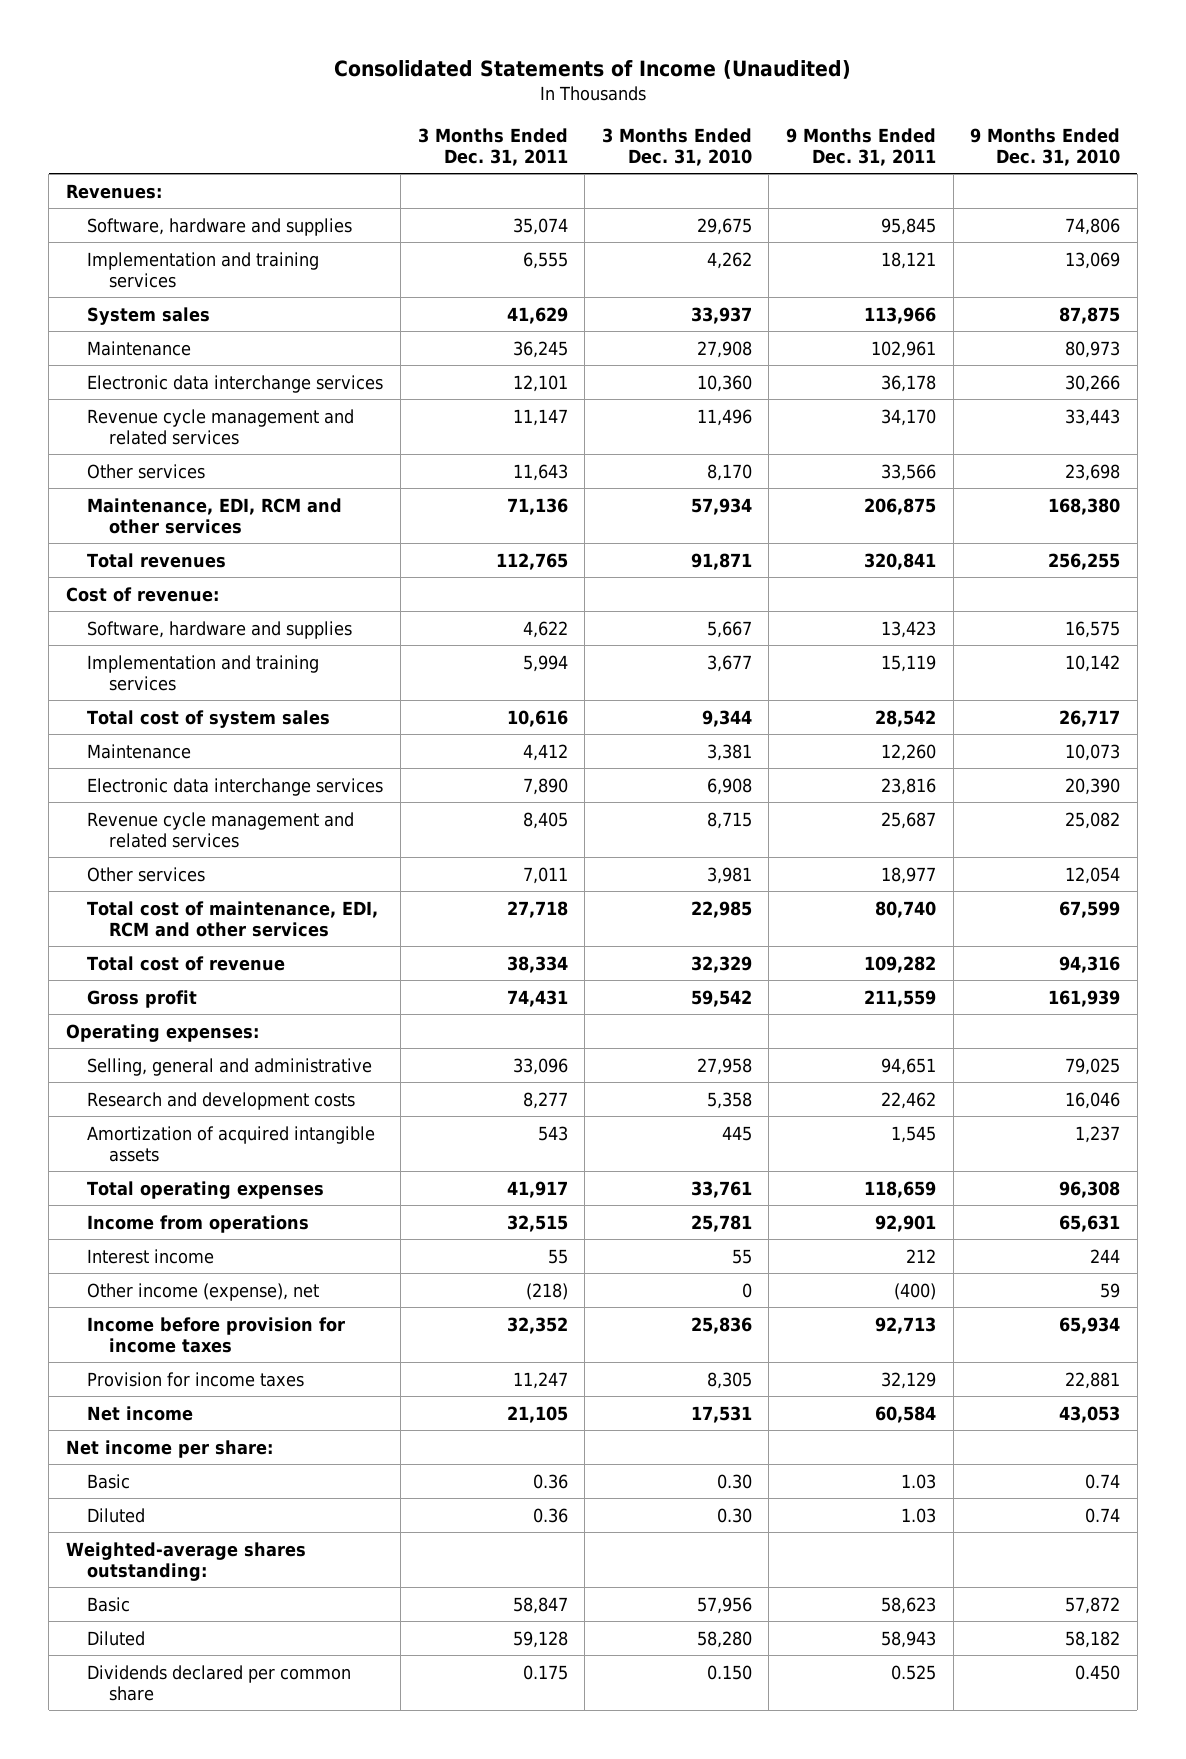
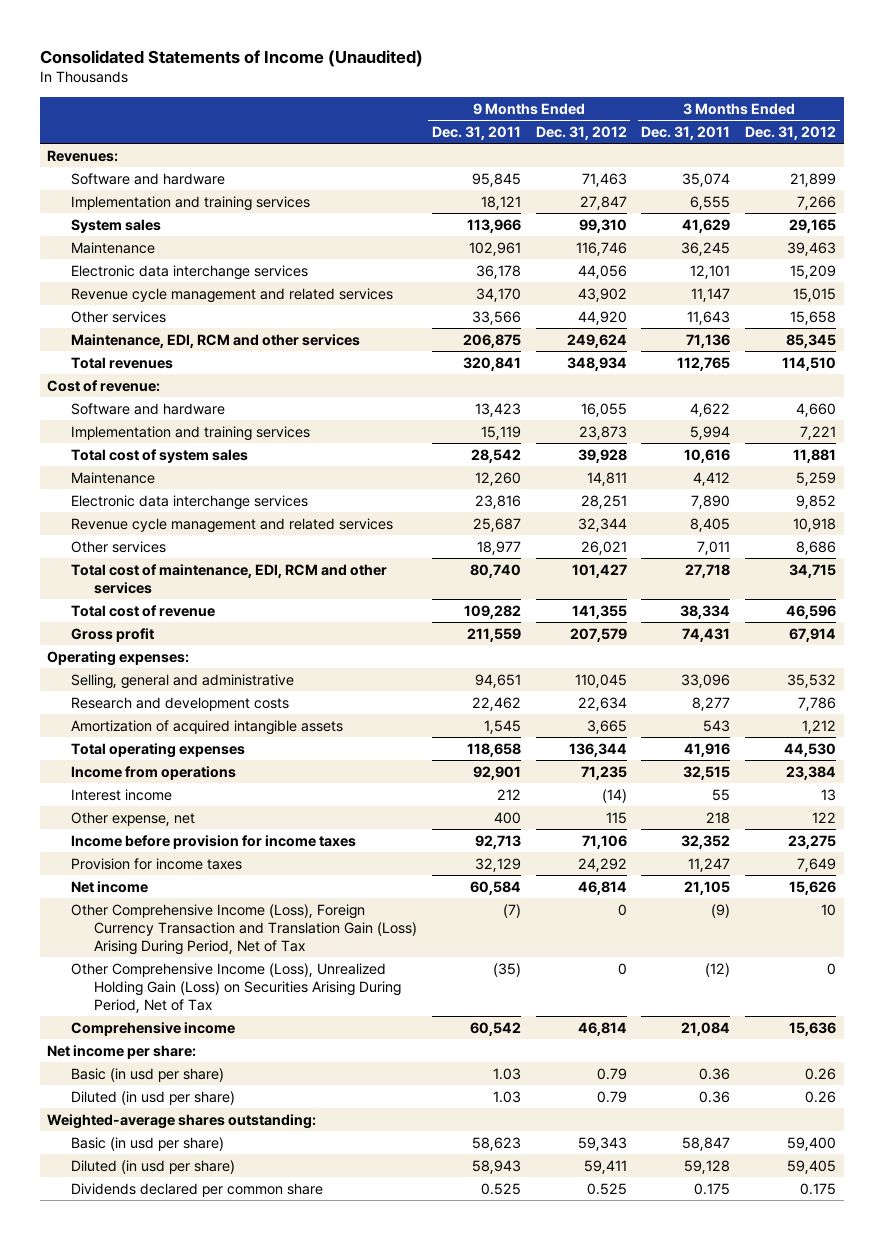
- | 3 Months Ended Dec. 31, 2011 | 3 Months Ended Dec. 31, 2010 | 9 Months Ended Dec. 31, 2011 | 9 Months Ended Dec. 31, 2010
+ | 9 Months Ended Dec. 31, 2011 | 9 Months Ended Dec. 31, 2012 | 3 Months Ended Dec. 31, 2011 | 3 Months Ended Dec. 31, 2012
- Software, hardware and supplies | 35,074 | 29,675 | 95,845 | 74,806
+ Software and hardware | 95,845 | 71,463 | 35,074 | 21,899
- Software, hardware and supplies | 4,622 | 5,667 | 13,423 | 16,575
+ Software and hardware | 13,423 | 16,055 | 4,622 | 4,660
- Total operating expenses | 41,917 | 33,761 | 118,659 | 96,308
+ Total operating expenses | 118,658 | 136,344 | 41,916 | 44,530
- Other income (expense), net | (218) | 0 | (400) | 59
+ Other expense, net | 400 | 115 | 218 | 122
+ Other Comprehensive Income (Loss), Foreign Currency Transaction and Translation Gain (Loss) Arising During Period, Net of Tax | (7) | 0 | (9) | 10
+ Other Comprehensive Income (Loss), Unrealized Holding Gain (Loss) on Securities Arising During Period, Net of Tax | (35) | 0 | (12) | 0
+ Comprehensive income | 60,542 | 46,814 | 21,084 | 15,636
- Basic | 0.36 | 0.30 | 1.03 | 0.74
- Diluted | 0.36 | 0.30 | 1.03 | 0.74
+ Basic (in usd per share) | 1.03 | 0.79 | 0.36 | 0.26
+ Diluted (in usd per share) | 1.03 | 0.79 | 0.36 | 0.26
- Basic | 58,847 | 57,956 | 58,623 | 57,872
- Diluted | 59,128 | 58,280 | 58,943 | 58,182
+ Basic (in usd per share) | 58,623 | 59,343 | 58,847 | 59,400
+ Diluted (in usd per share) | 58,943 | 59,411 | 59,128 | 59,405

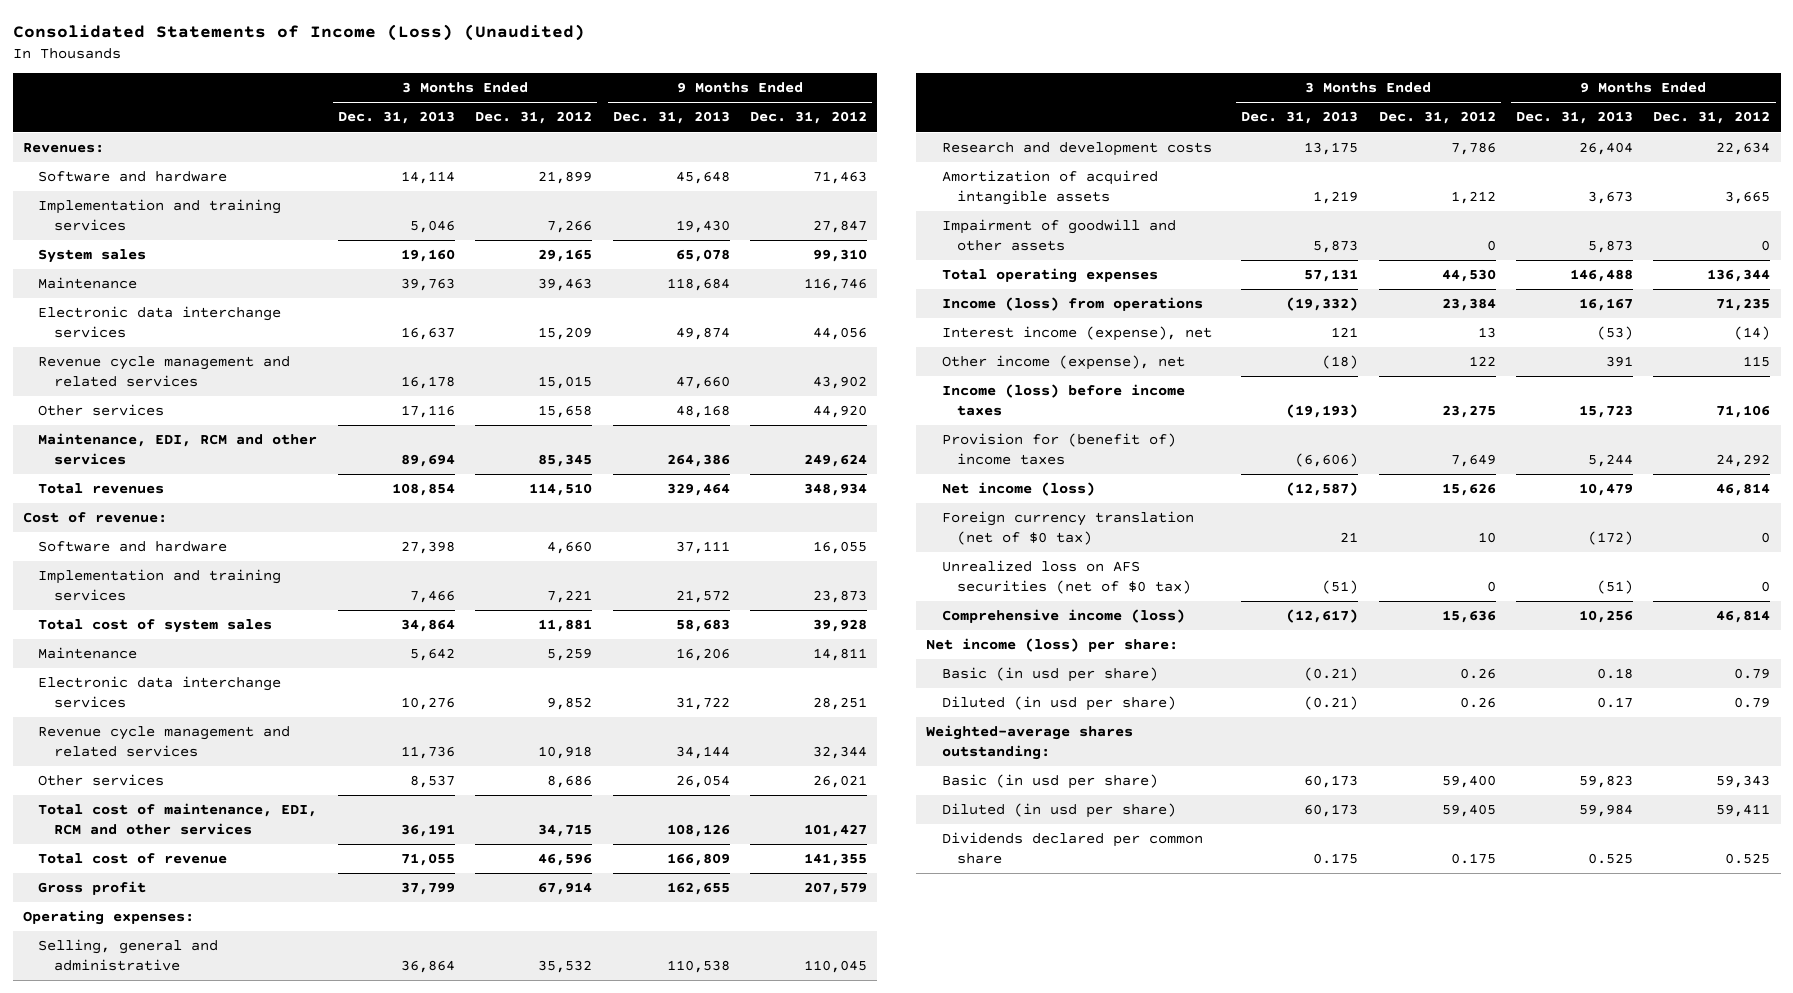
- Consolidated Statements of Income (Unaudited)
+ Consolidated Statements of Income (Loss) (Unaudited)
- | 9 Months Ended Dec. 31, 2011 | 9 Months Ended Dec. 31, 2012 | 3 Months Ended Dec. 31, 2011 | 3 Months Ended Dec. 31, 2012
+ | 3 Months Ended Dec. 31, 2013 | 3 Months Ended Dec. 31, 2012 | 9 Months Ended Dec. 31, 2013 | 9 Months Ended Dec. 31, 2012
+ Impairment of goodwill and other assets | 5,873 | 0 | 5,873 | 0
- Income from operations | 92,901 | 71,235 | 32,515 | 23,384
- Interest income | 212 | (14) | 55 | 13
- Other expense, net | 400 | 115 | 218 | 122
- Income before provision for income taxes | 92,713 | 71,106 | 32,352 | 23,275
- Provision for income taxes | 32,129 | 24,292 | 11,247 | 7,649
- Net income | 60,584 | 46,814 | 21,105 | 15,626
- Other Comprehensive Income (Loss), Foreign Currency Transaction and Translation Gain (Loss) Arising During Period, Net of Tax | (7) | 0 | (9) | 10
- Other Comprehensive Income (Loss), Unrealized Holding Gain (Loss) on Securities Arising During Period, Net of Tax | (35) | 0 | (12) | 0
- Comprehensive income | 60,542 | 46,814 | 21,084 | 15,636
- Net income per share:
+ Income (loss) from operations | (19,332) | 23,384 | 16,167 | 71,235
+ Interest income (expense), net | 121 | 13 | (53) | (14)
+ Other income (expense), net | (18) | 122 | 391 | 115
+ Income (loss) before income taxes | (19,193) | 23,275 | 15,723 | 71,106
+ Provision for (benefit of) income taxes | (6,606) | 7,649 | 5,244 | 24,292
+ Net income (loss) | (12,587) | 15,626 | 10,479 | 46,814
+ Foreign currency translation (net of $0 tax) | 21 | 10 | (172) | 0
+ Unrealized loss on AFS securities (net of $0 tax) | (51) | 0 | (51) | 0
+ Comprehensive income (loss) | (12,617) | 15,636 | 10,256 | 46,814
+ Net income (loss) per share:

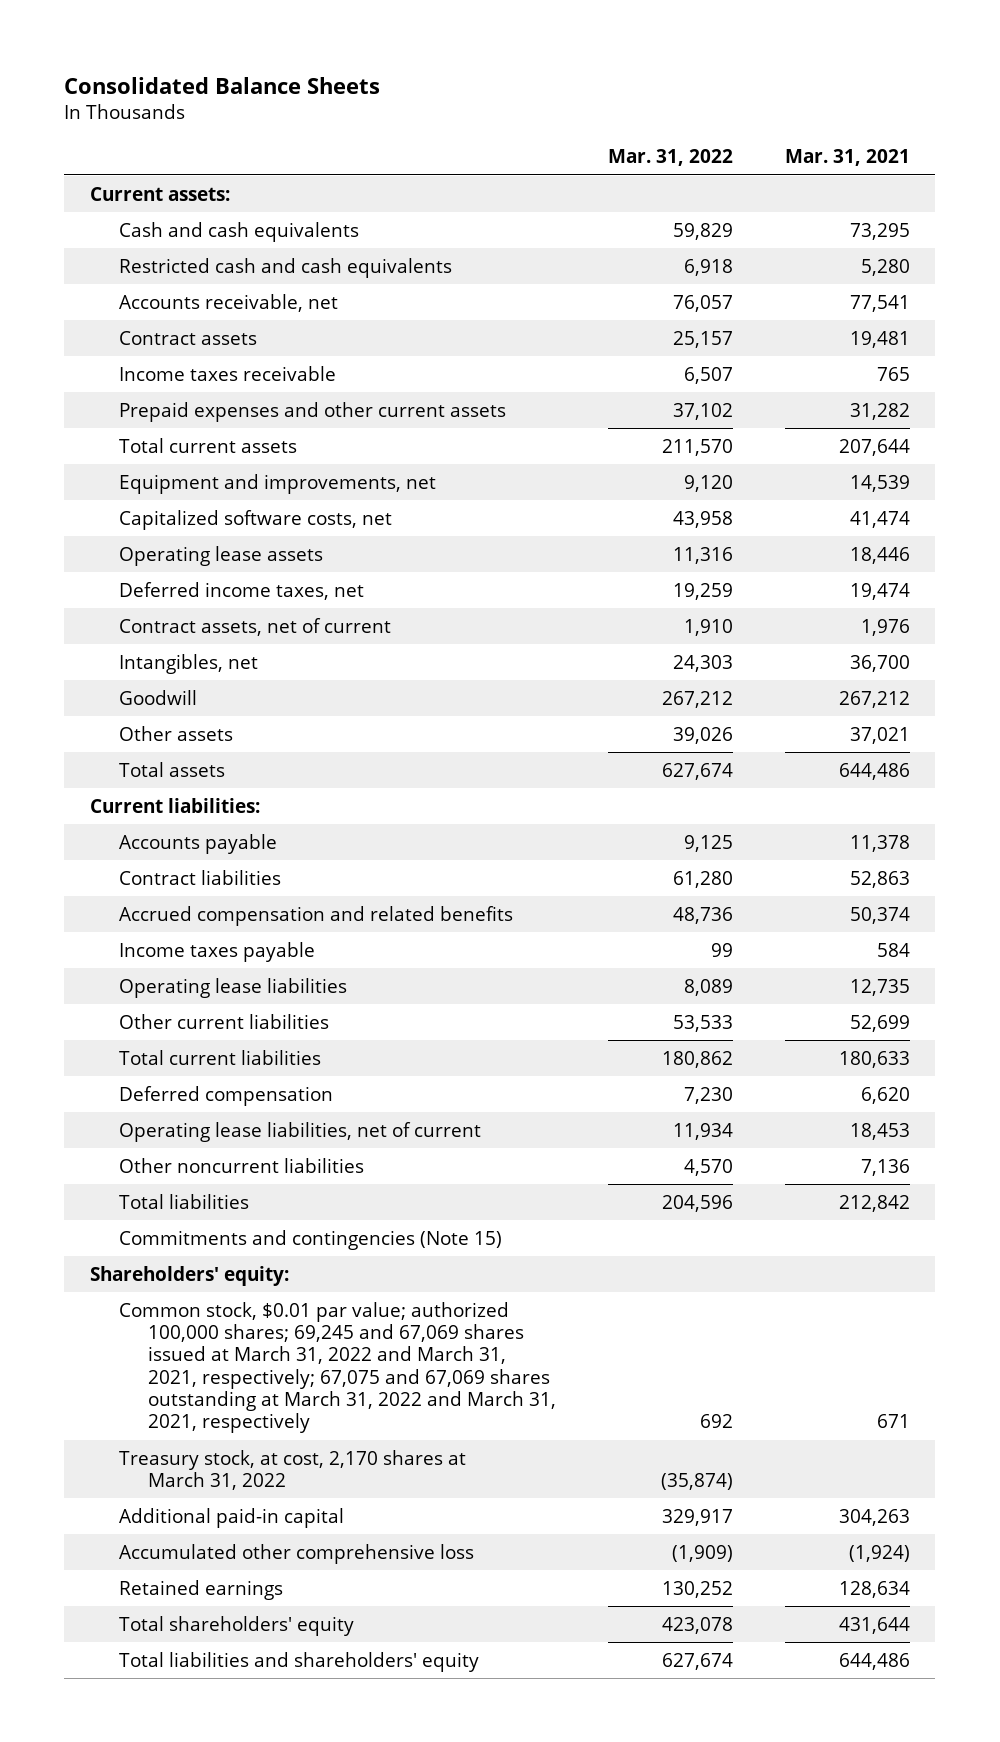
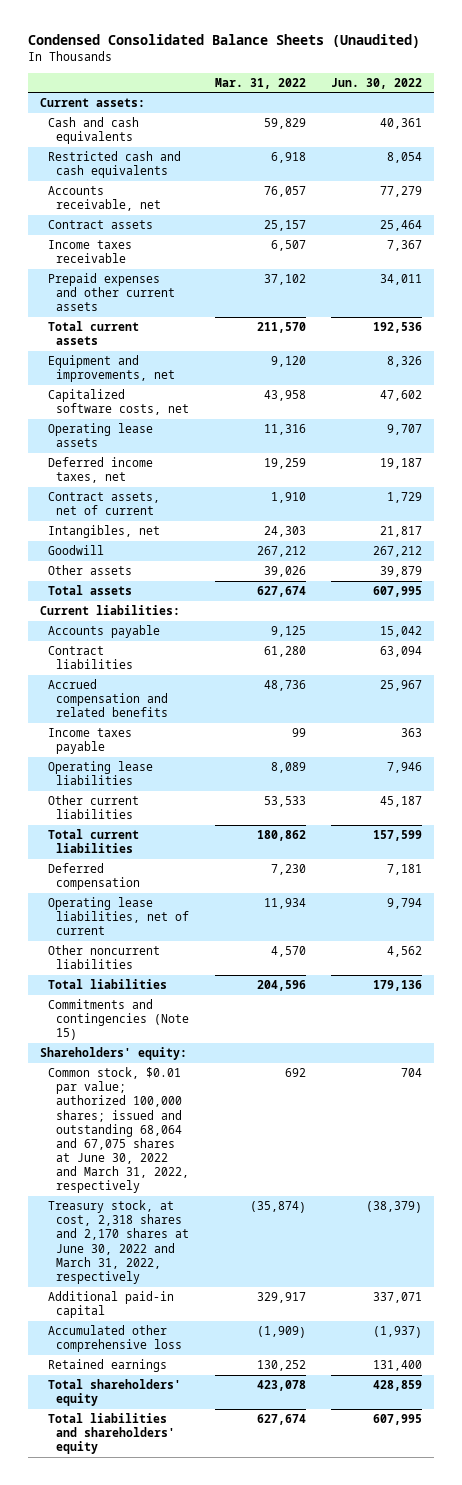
- Consolidated Balance Sheets
+ Condensed Consolidated Balance Sheets (Unaudited)
- | Mar. 31, 2022 | Mar. 31, 2021
+ | Mar. 31, 2022 | Jun. 30, 2022
- Common stock, $0.01 par value; authorized 100,000 shares; 69,245 and 67,069 shares issued at March 31, 2022 and March 31, 2021, respectively; 67,075 and 67,069 shares outstanding at March 31, 2022 and March 31, 2021, respectively | 692 | 671
- Treasury stock, at cost, 2,170 shares at March 31, 2022 | (35,874) |
+ Common stock, $0.01 par value; authorized 100,000 shares; issued and outstanding 68,064 and 67,075 shares at June 30, 2022 and March 31, 2022, respectively | 692 | 704
+ Treasury stock, at cost, 2,318 shares and 2,170 shares at June 30, 2022 and March 31, 2022, respectively | (35,874) | (38,379)

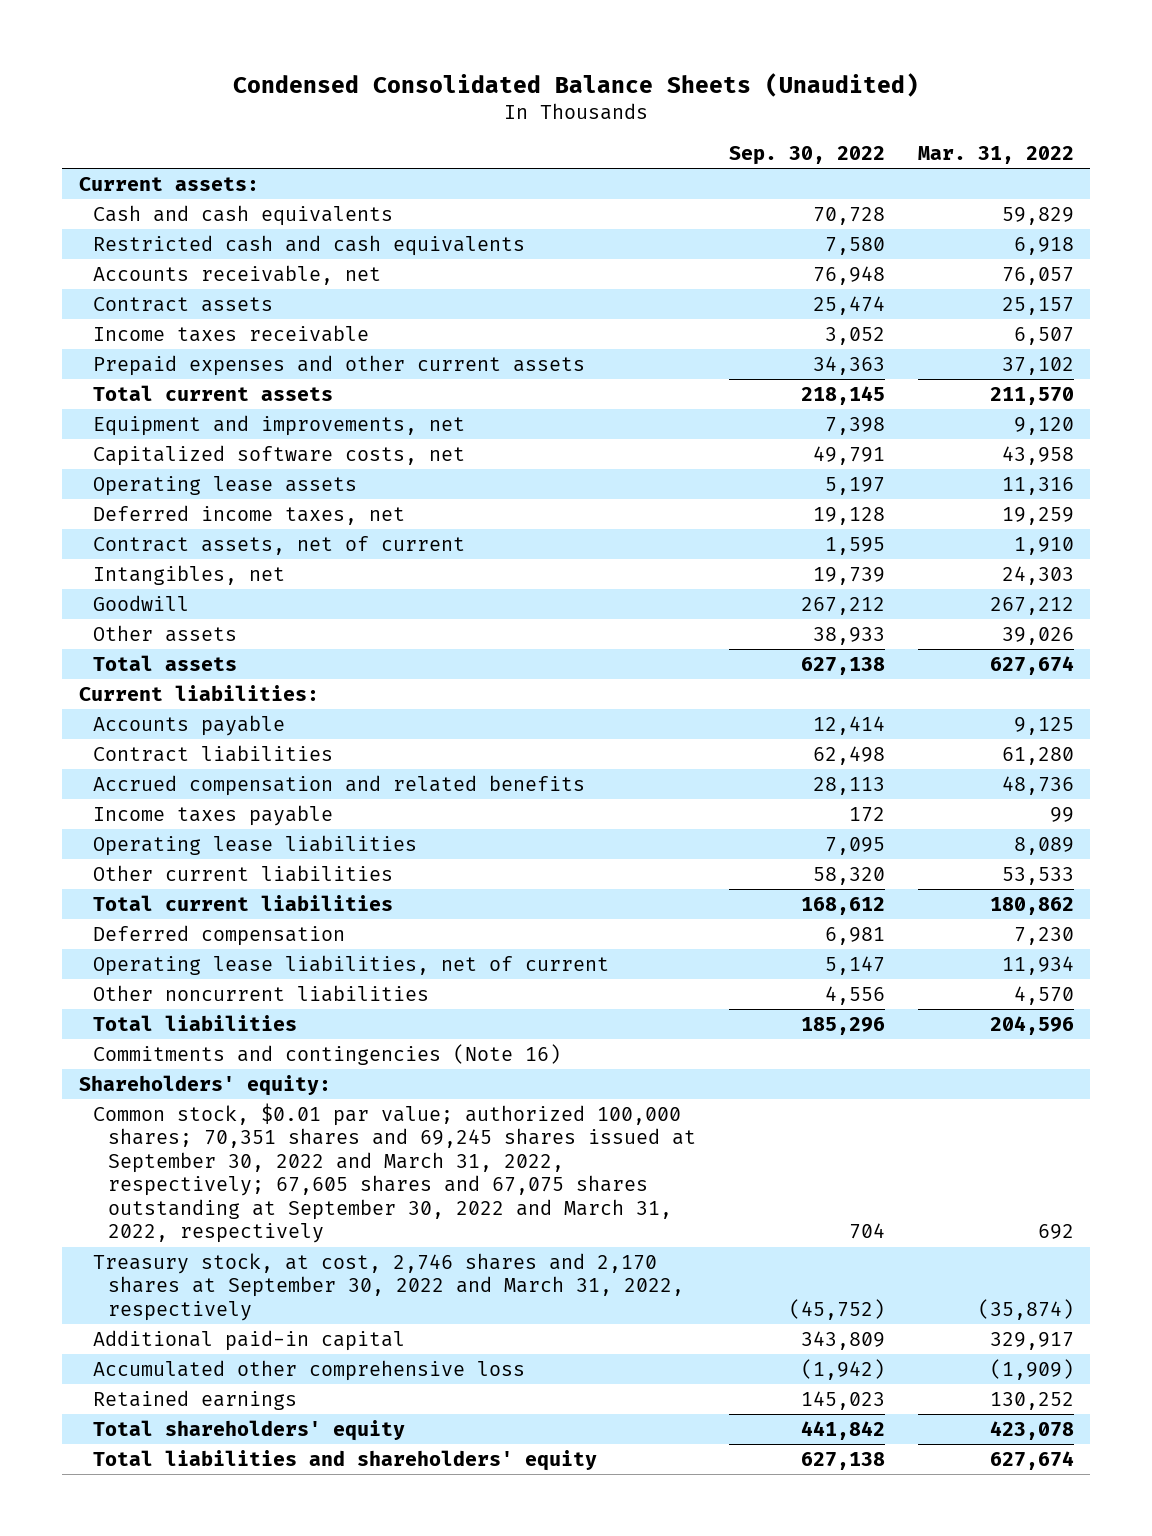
- | Mar. 31, 2022 | Jun. 30, 2022
+ | Sep. 30, 2022 | Mar. 31, 2022
- Commitments and contingencies (Note 15)
+ Commitments and contingencies (Note 16)
- Common stock, $0.01 par value; authorized 100,000 shares; issued and outstanding 68,064 and 67,075 shares at June 30, 2022 and March 31, 2022, respectively | 692 | 704
- Treasury stock, at cost, 2,318 shares and 2,170 shares at June 30, 2022 and March 31, 2022, respectively | (35,874) | (38,379)
+ Common stock, $0.01 par value; authorized 100,000 shares; 70,351 shares and 69,245 shares issued at September 30, 2022 and March 31, 2022, respectively; 67,605 shares and 67,075 shares outstanding at September 30, 2022 and March 31, 2022, respectively | 704 | 692
+ Treasury stock, at cost, 2,746 shares and 2,170 shares at September 30, 2022 and March 31, 2022, respectively | (45,752) | (35,874)

